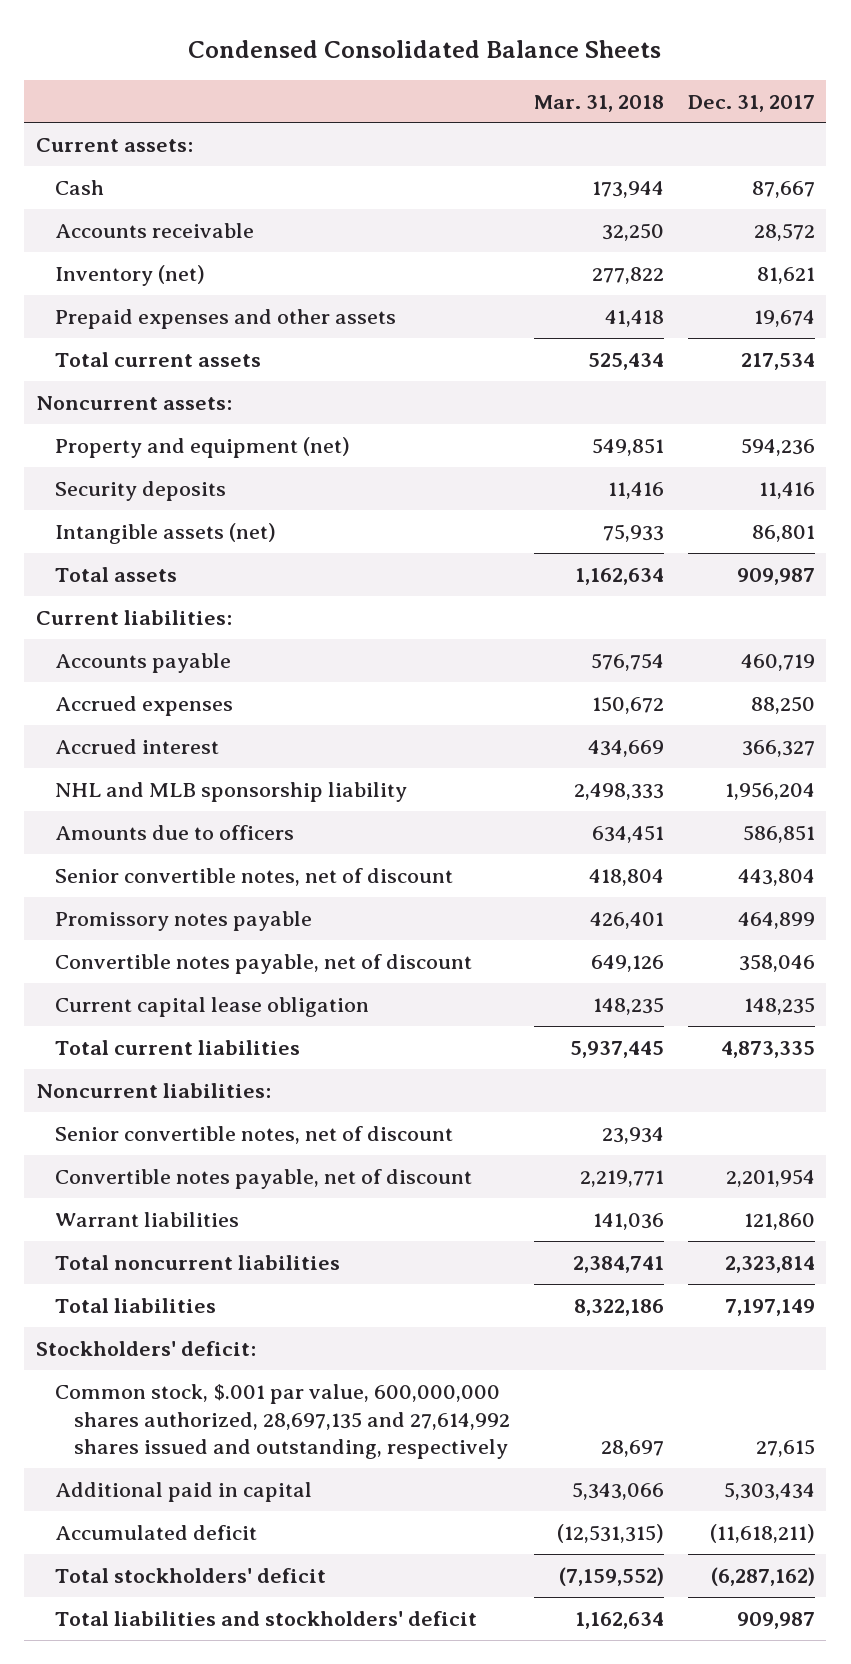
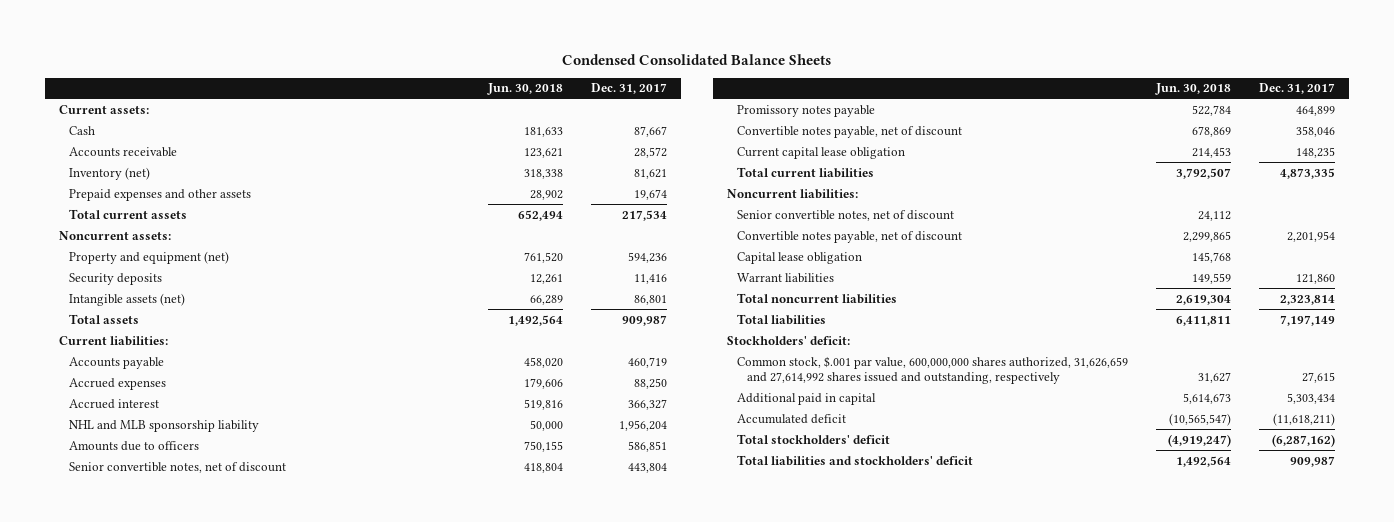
- | Mar. 31, 2018 | Dec. 31, 2017
+ | Jun. 30, 2018 | Dec. 31, 2017
+ Capital lease obligation | 145,768 |
- Common stock, $.001 par value, 600,000,000 shares authorized, 28,697,135 and 27,614,992 shares issued and outstanding, respectively | 28,697 | 27,615
+ Common stock, $.001 par value, 600,000,000 shares authorized, 31,626,659 and 27,614,992 shares issued and outstanding, respectively | 31,627 | 27,615

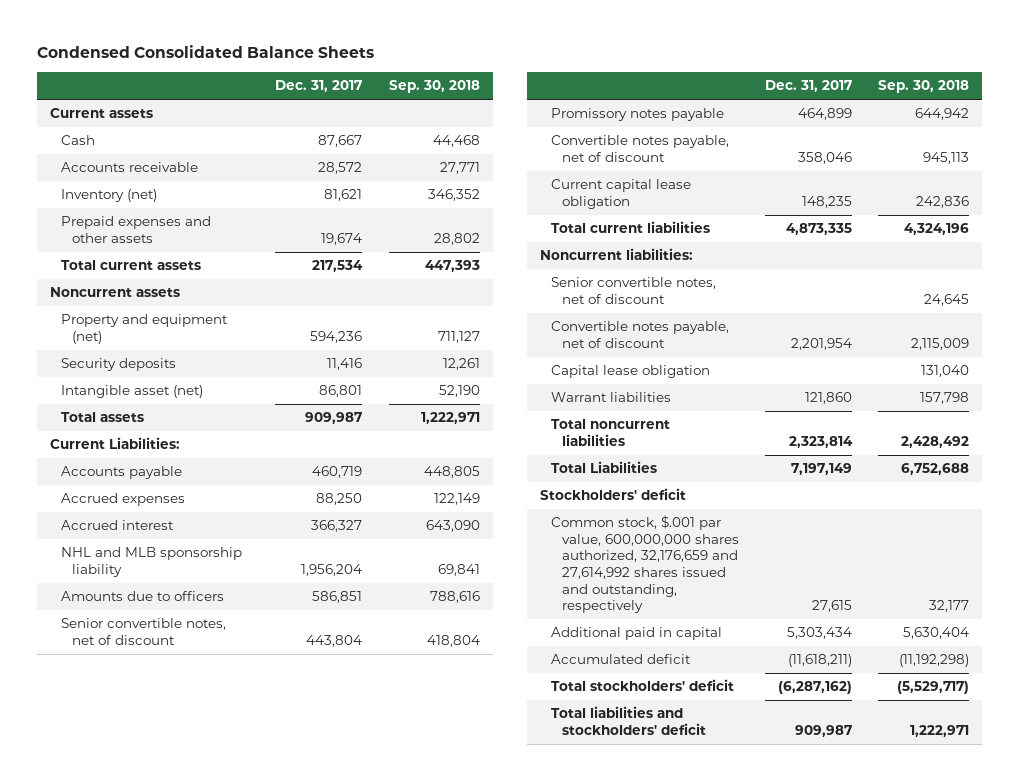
- | Jun. 30, 2018 | Dec. 31, 2017
+ | Dec. 31, 2017 | Sep. 30, 2018
- Current assets:
+ Current assets
- Noncurrent assets:
+ Noncurrent assets
- Intangible assets (net) | 66,289 | 86,801
+ Intangible asset (net) | 86,801 | 52,190
- Current liabilities:
+ Current Liabilities:
- Total liabilities | 6,411,811 | 7,197,149
- Stockholders' deficit:
- Common stock, $.001 par value, 600,000,000 shares authorized, 31,626,659 and 27,614,992 shares issued and outstanding, respectively | 31,627 | 27,615
+ Total Liabilities | 7,197,149 | 6,752,688
+ Stockholders' deficit
+ Common stock, $.001 par value, 600,000,000 shares authorized, 32,176,659 and 27,614,992 shares issued and outstanding, respectively | 27,615 | 32,177

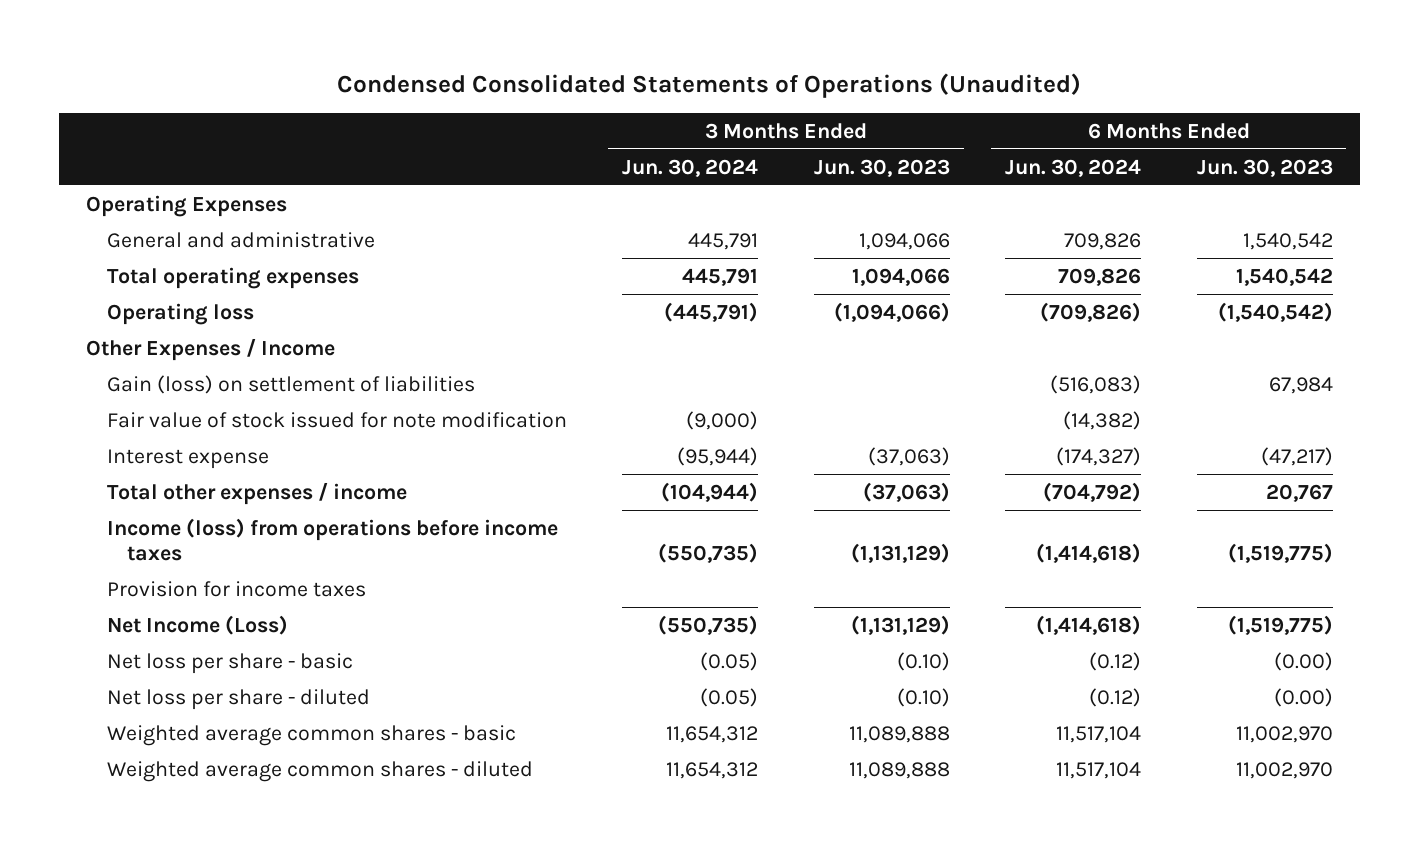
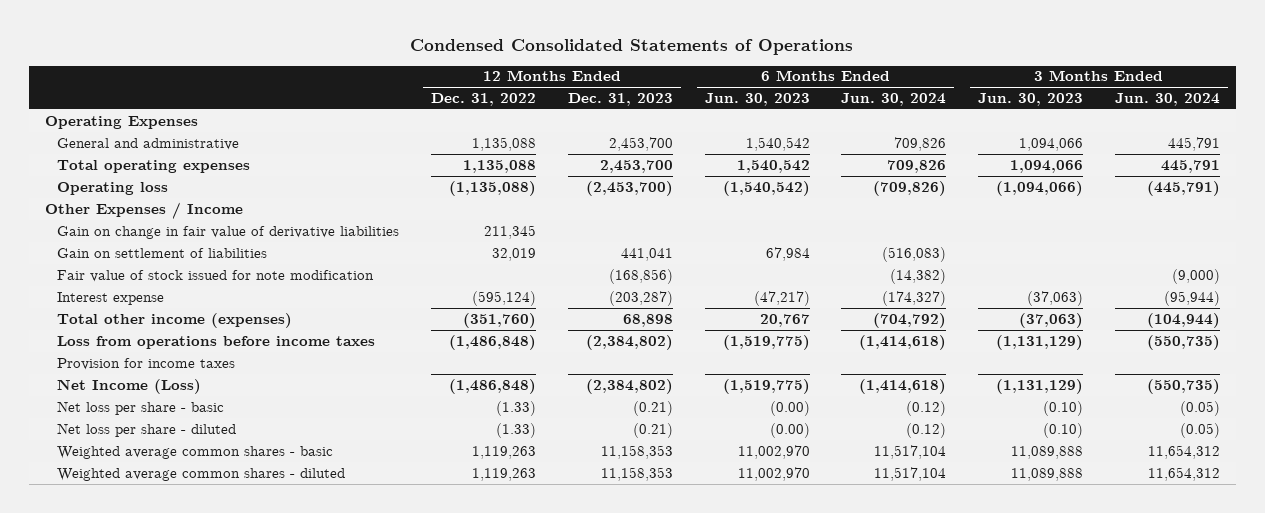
- Condensed Consolidated Statements of Operations (Unaudited)
+ Condensed Consolidated Statements of Operations
- | 3 Months Ended Jun. 30, 2024 | 3 Months Ended Jun. 30, 2023 | 6 Months Ended Jun. 30, 2024 | 6 Months Ended Jun. 30, 2023
+ | 12 Months Ended Dec. 31, 2022 | 12 Months Ended Dec. 31, 2023 | 6 Months Ended Jun. 30, 2023 | 6 Months Ended Jun. 30, 2024 | 3 Months Ended Jun. 30, 2023 | 3 Months Ended Jun. 30, 2024
- Gain (loss) on settlement of liabilities | | | (516,083) | 67,984
+ Gain on change in fair value of derivative liabilities | 211,345 | | | | |
+ Gain on settlement of liabilities | 32,019 | 441,041 | 67,984 | (516,083) | |
- Total other expenses / income | (104,944) | (37,063) | (704,792) | 20,767
- Income (loss) from operations before income taxes | (550,735) | (1,131,129) | (1,414,618) | (1,519,775)
+ Total other income (expenses) | (351,760) | 68,898 | 20,767 | (704,792) | (37,063) | (104,944)
+ Loss from operations before income taxes | (1,486,848) | (2,384,802) | (1,519,775) | (1,414,618) | (1,131,129) | (550,735)

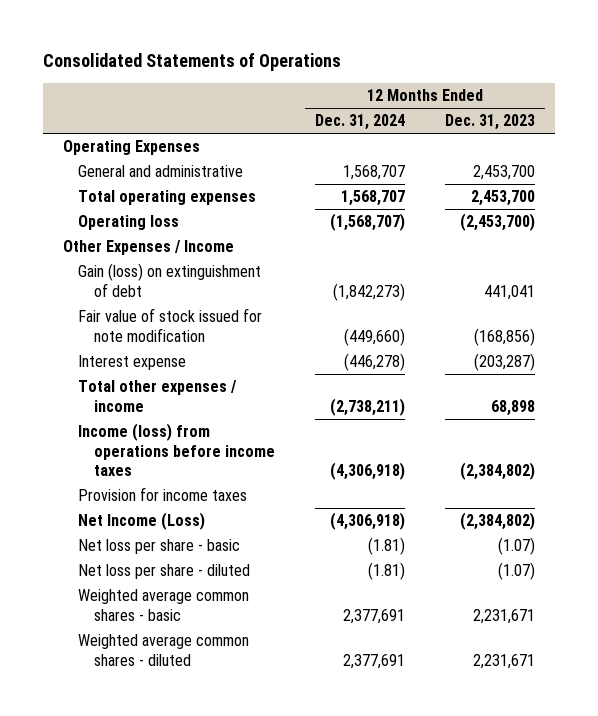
- Condensed Consolidated Statements of Operations
+ Consolidated Statements of Operations
- | 12 Months Ended Dec. 31, 2022 | 12 Months Ended Dec. 31, 2023 | 6 Months Ended Jun. 30, 2023 | 6 Months Ended Jun. 30, 2024 | 3 Months Ended Jun. 30, 2023 | 3 Months Ended Jun. 30, 2024
+ | 12 Months Ended Dec. 31, 2024 | 12 Months Ended Dec. 31, 2023
- Gain on change in fair value of derivative liabilities | 211,345 | | | | |
- Gain on settlement of liabilities | 32,019 | 441,041 | 67,984 | (516,083) | |
+ Gain (loss) on extinguishment of debt | (1,842,273) | 441,041
- Total other income (expenses) | (351,760) | 68,898 | 20,767 | (704,792) | (37,063) | (104,944)
- Loss from operations before income taxes | (1,486,848) | (2,384,802) | (1,519,775) | (1,414,618) | (1,131,129) | (550,735)
+ Total other expenses / income | (2,738,211) | 68,898
+ Income (loss) from operations before income taxes | (4,306,918) | (2,384,802)
- Net loss per share - basic | (1.33) | (0.21) | (0.00) | (0.12) | (0.10) | (0.05)
- Net loss per share - diluted | (1.33) | (0.21) | (0.00) | (0.12) | (0.10) | (0.05)
- Weighted average common shares - basic | 1,119,263 | 11,158,353 | 11,002,970 | 11,517,104 | 11,089,888 | 11,654,312
- Weighted average common shares - diluted | 1,119,263 | 11,158,353 | 11,002,970 | 11,517,104 | 11,089,888 | 11,654,312
+ Net loss per share - basic | (1.81) | (1.07)
+ Net loss per share - diluted | (1.81) | (1.07)
+ Weighted average common shares - basic | 2,377,691 | 2,231,671
+ Weighted average common shares - diluted | 2,377,691 | 2,231,671

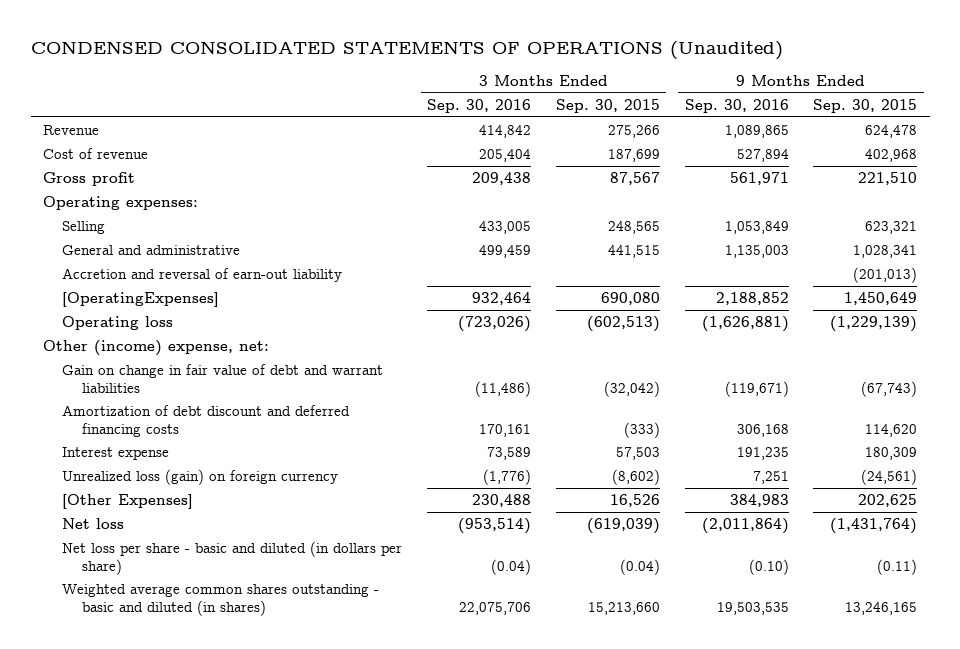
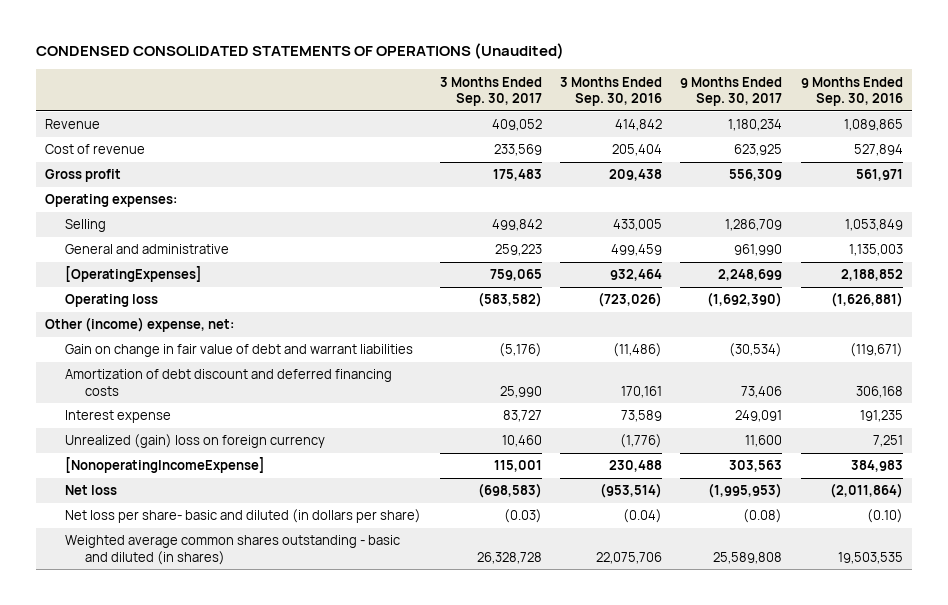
- | 3 Months Ended Sep. 30, 2016 | 3 Months Ended Sep. 30, 2015 | 9 Months Ended Sep. 30, 2016 | 9 Months Ended Sep. 30, 2015
+ | 3 Months Ended Sep. 30, 2017 | 3 Months Ended Sep. 30, 2016 | 9 Months Ended Sep. 30, 2017 | 9 Months Ended Sep. 30, 2016
- Accretion and reversal of earn-out liability | | | | (201,013)
- Unrealized loss (gain) on foreign currency | (1,776) | (8,602) | 7,251 | (24,561)
- [Other Expenses] | 230,488 | 16,526 | 384,983 | 202,625
+ Unrealized (gain) loss on foreign currency | 10,460 | (1,776) | 11,600 | 7,251
+ [NonoperatingIncomeExpense] | 115,001 | 230,488 | 303,563 | 384,983
- Net loss per share - basic and diluted (in dollars per share) | (0.04) | (0.04) | (0.10) | (0.11)
+ Net loss per share- basic and diluted (in dollars per share) | (0.03) | (0.04) | (0.08) | (0.10)

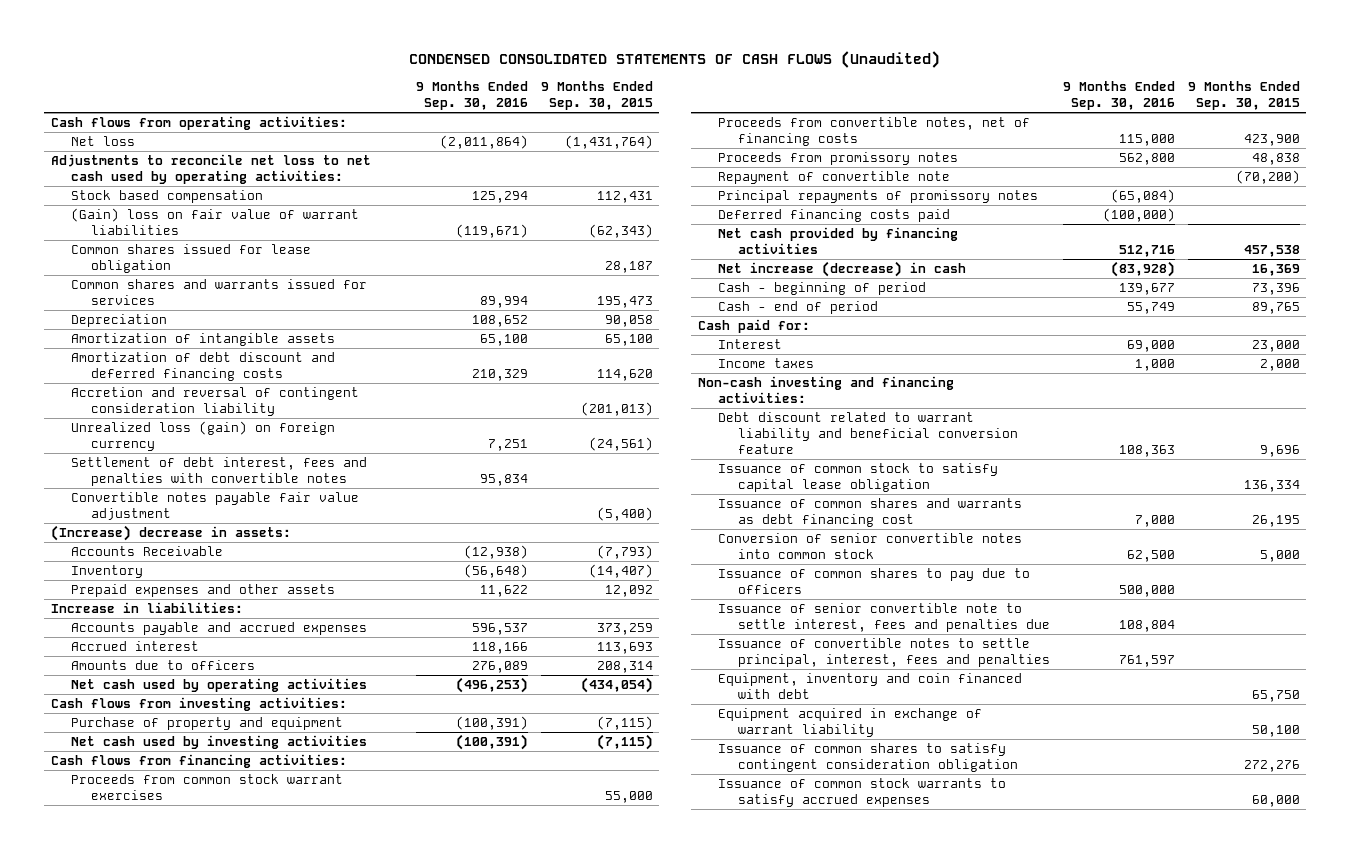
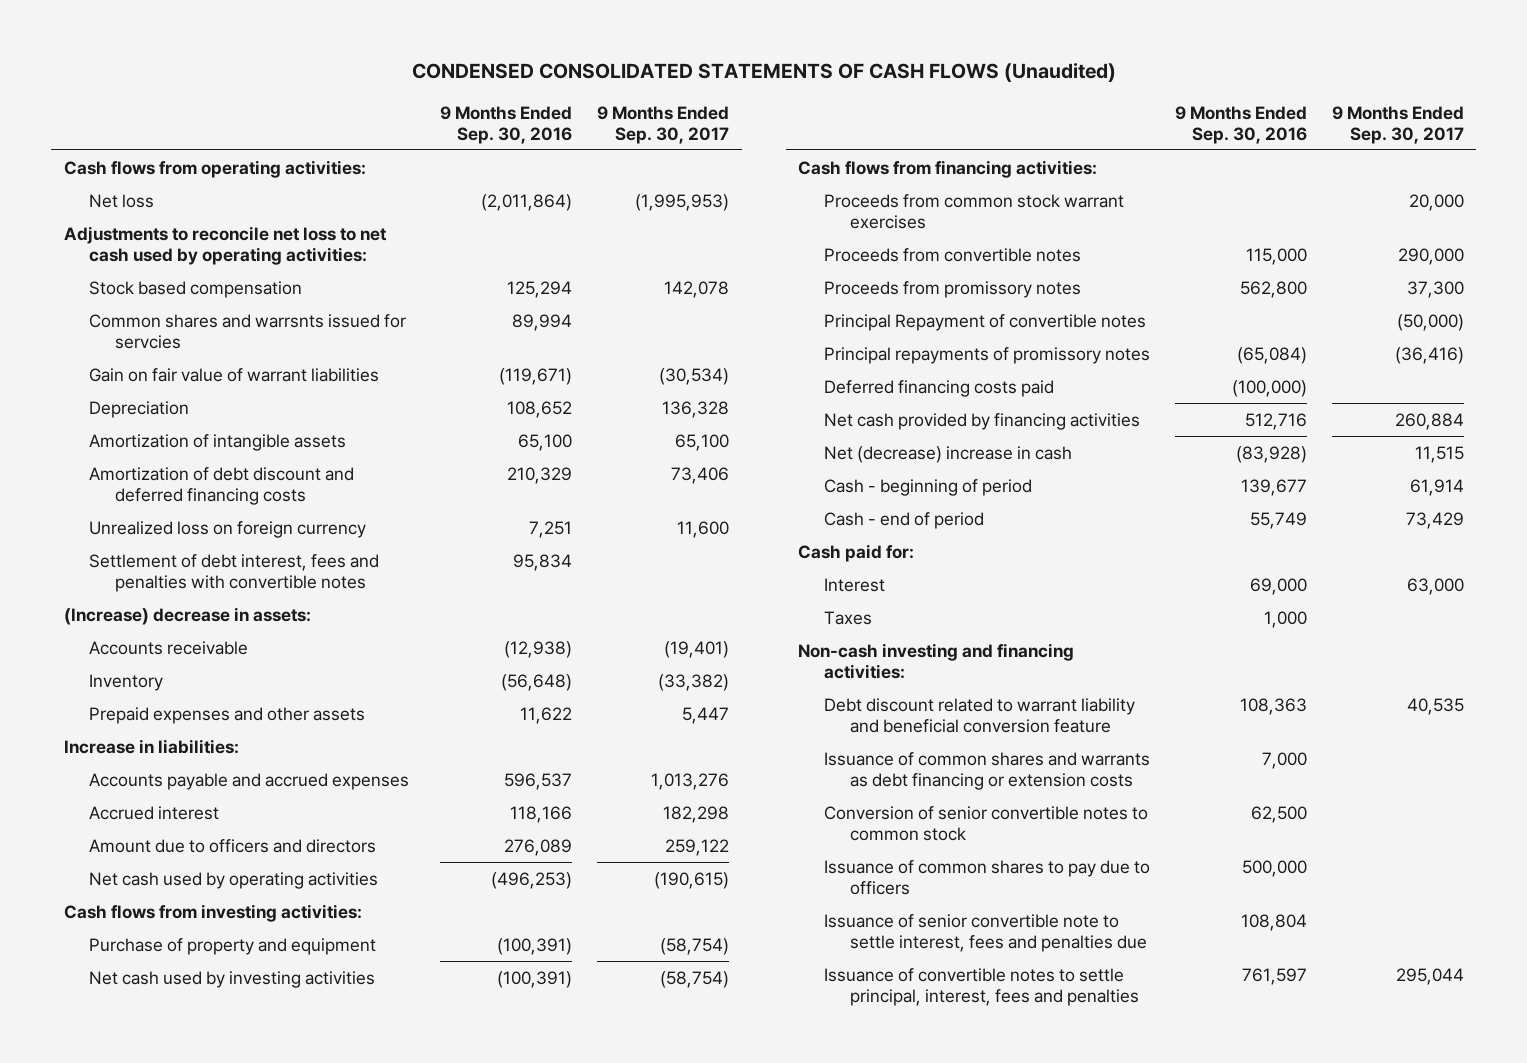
- | 9 Months Ended Sep. 30, 2016 | 9 Months Ended Sep. 30, 2015
+ | 9 Months Ended Sep. 30, 2016 | 9 Months Ended Sep. 30, 2017
- (Gain) loss on fair value of warrant liabilities | (119,671) | (62,343)
- Common shares issued for lease obligation | | 28,187
- Common shares and warrants issued for services | 89,994 | 195,473
+ Common shares and warrsnts issued for servcies | 89,994 |
+ Gain on fair value of warrant liabilities | (119,671) | (30,534)
- Accretion and reversal of contingent consideration liability | | (201,013)
- Unrealized loss (gain) on foreign currency | 7,251 | (24,561)
+ Unrealized loss on foreign currency | 7,251 | 11,600
- Convertible notes payable fair value adjustment | | (5,400)
- Accounts Receivable | (12,938) | (7,793)
+ Accounts receivable | (12,938) | (19,401)
- Amounts due to officers | 276,089 | 208,314
+ Amount due to officers and directors | 276,089 | 259,122
- Proceeds from convertible notes, net of financing costs | 115,000 | 423,900
+ Proceeds from convertible notes | 115,000 | 290,000
- Repayment of convertible note | | (70,200)
+ Principal Repayment of convertible notes | | (50,000)
- Net increase (decrease) in cash | (83,928) | 16,369
+ Net (decrease) increase in cash | (83,928) | 11,515
- Income taxes | 1,000 | 2,000
+ Taxes | 1,000 |
- Issuance of common stock to satisfy capital lease obligation | | 136,334
- Issuance of common shares and warrants as debt financing cost | 7,000 | 26,195
- Conversion of senior convertible notes into common stock | 62,500 | 5,000
+ Issuance of common shares and warrants as debt financing or extension costs | 7,000 |
+ Conversion of senior convertible notes to common stock | 62,500 |
- Equipment, inventory and coin financed with debt | | 65,750
- Equipment acquired in exchange of warrant liability | | 50,100
- Issuance of common shares to satisfy contingent consideration obligation | | 272,276
- Issuance of common stock warrants to satisfy accrued expenses | | 60,000

